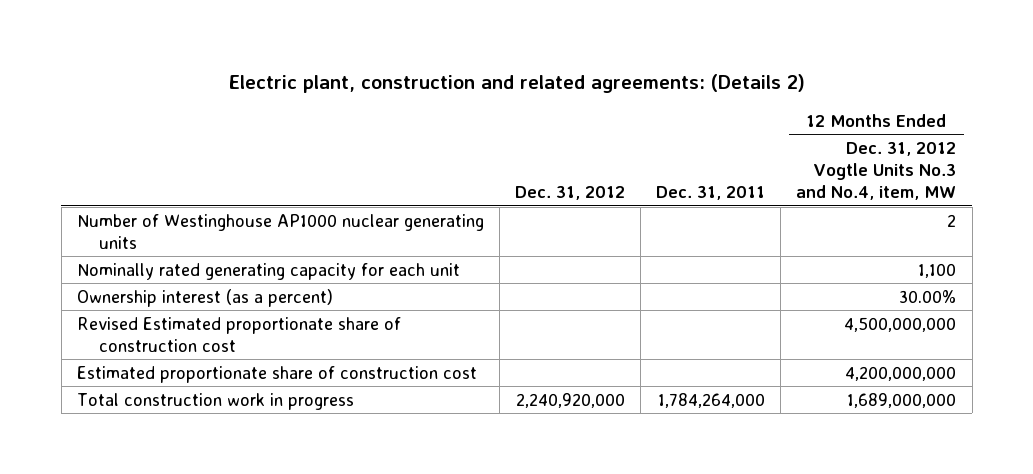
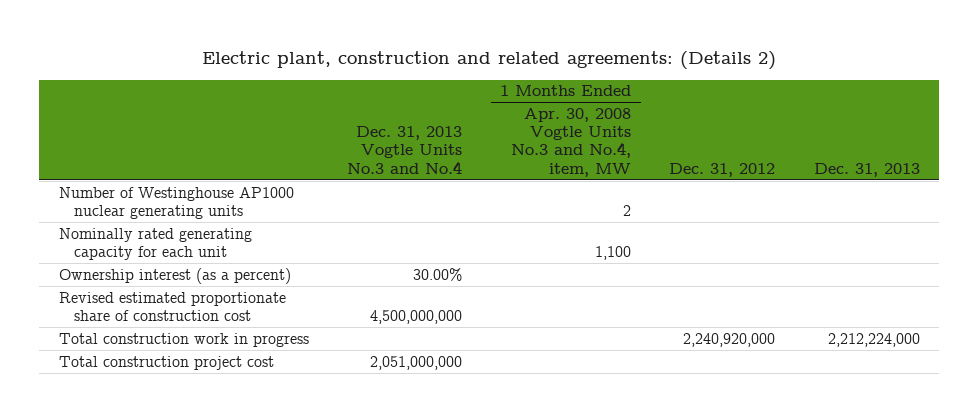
- | Dec. 31, 2012 | Dec. 31, 2011 | 12 Months Ended Dec. 31, 2012 Vogtle Units No.3 and No.4, item, MW
+ | Dec. 31, 2013 Vogtle Units No.3 and No.4 | 1 Months Ended Apr. 30, 2008 Vogtle Units No.3 and No.4, item, MW | Dec. 31, 2012 | Dec. 31, 2013
- Revised Estimated proportionate share of construction cost | | | 4,500,000,000
- Estimated proportionate share of construction cost | | | 4,200,000,000
+ Revised estimated proportionate share of construction cost | 4,500,000,000 | | |
+ Total construction project cost | 2,051,000,000 | | |

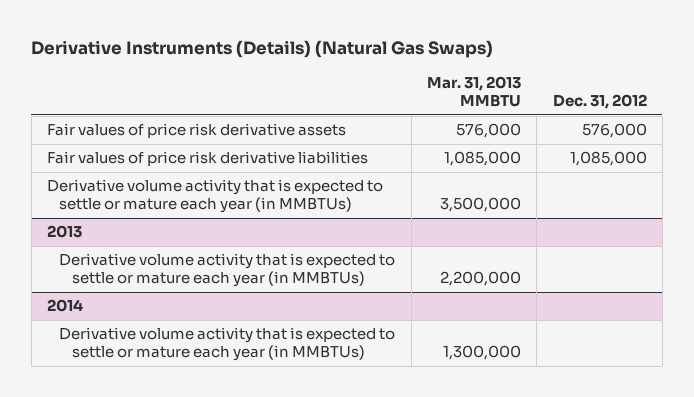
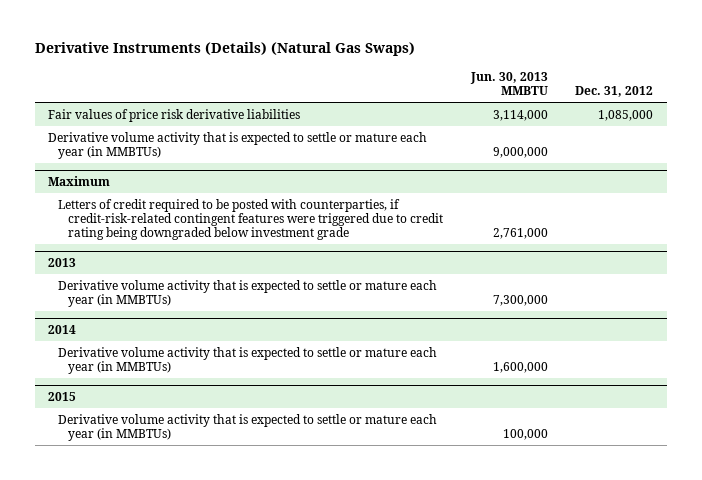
- | Mar. 31, 2013 MMBTU | Dec. 31, 2012
+ | Jun. 30, 2013 MMBTU | Dec. 31, 2012
- Fair values of price risk derivative assets | 576,000 | 576,000
+ Maximum
+ Letters of credit required to be posted with counterparties, if credit-risk-related contingent features were triggered due to credit rating being downgraded below investment grade | 2,761,000 |
+ 2015
+ Derivative volume activity that is expected to settle or mature each year (in MMBTUs) | 100,000 |

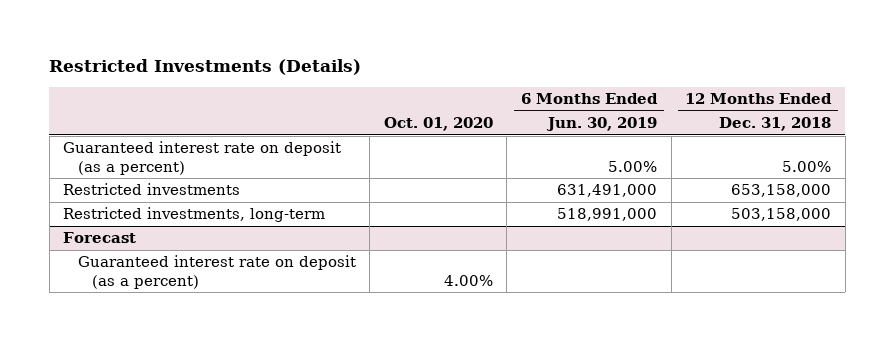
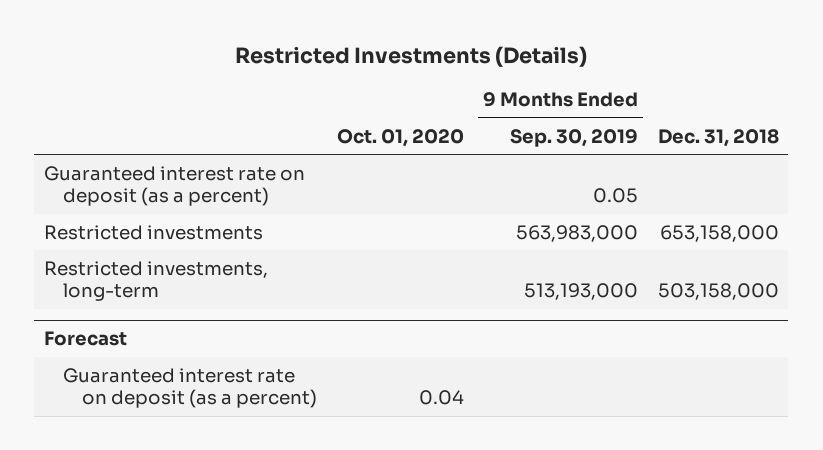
- | Oct. 01, 2020 | 6 Months Ended Jun. 30, 2019 | 12 Months Ended Dec. 31, 2018
+ | Oct. 01, 2020 | 9 Months Ended Sep. 30, 2019 | Dec. 31, 2018
@ Forecast
- Guaranteed interest rate on deposit (as a percent) | 4.00% | |
+ Guaranteed interest rate on deposit (as a percent) | 0.04 | |

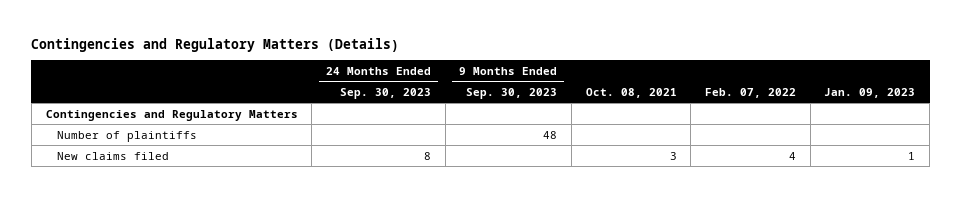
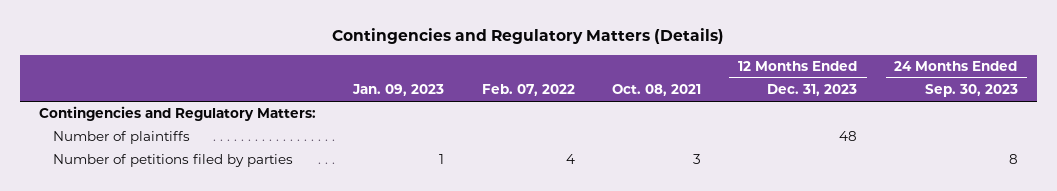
- | 24 Months Ended Sep. 30, 2023 | 9 Months Ended Sep. 30, 2023 | Oct. 08, 2021 | Feb. 07, 2022 | Jan. 09, 2023
+ | Jan. 09, 2023 | Feb. 07, 2022 | Oct. 08, 2021 | 12 Months Ended Dec. 31, 2023 | 24 Months Ended Sep. 30, 2023
- Contingencies and Regulatory Matters
+ Contingencies and Regulatory Matters:
- New claims filed | 8 | | 3 | 4 | 1
+ Number of petitions filed by parties | 1 | 4 | 3 | | 8

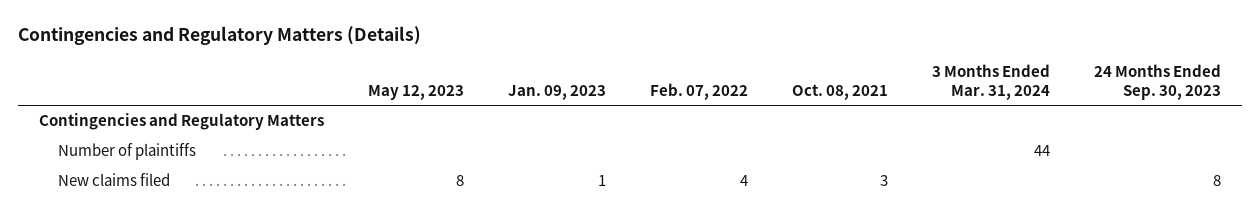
- | Jan. 09, 2023 | Feb. 07, 2022 | Oct. 08, 2021 | 12 Months Ended Dec. 31, 2023 | 24 Months Ended Sep. 30, 2023
+ | May 12, 2023 | Jan. 09, 2023 | Feb. 07, 2022 | Oct. 08, 2021 | 3 Months Ended Mar. 31, 2024 | 24 Months Ended Sep. 30, 2023
- Contingencies and Regulatory Matters:
+ Contingencies and Regulatory Matters
- Number of petitions filed by parties | 1 | 4 | 3 | | 8
+ New claims filed | 8 | 1 | 4 | 3 | | 8

